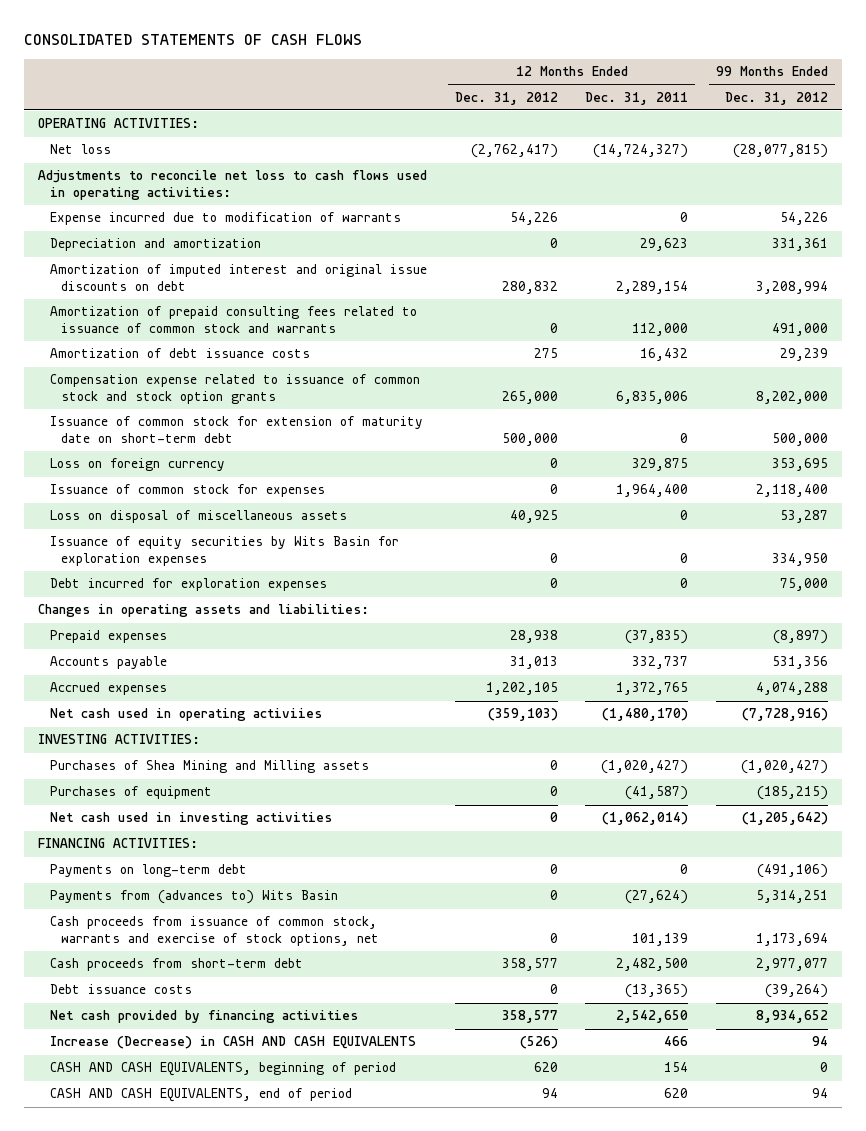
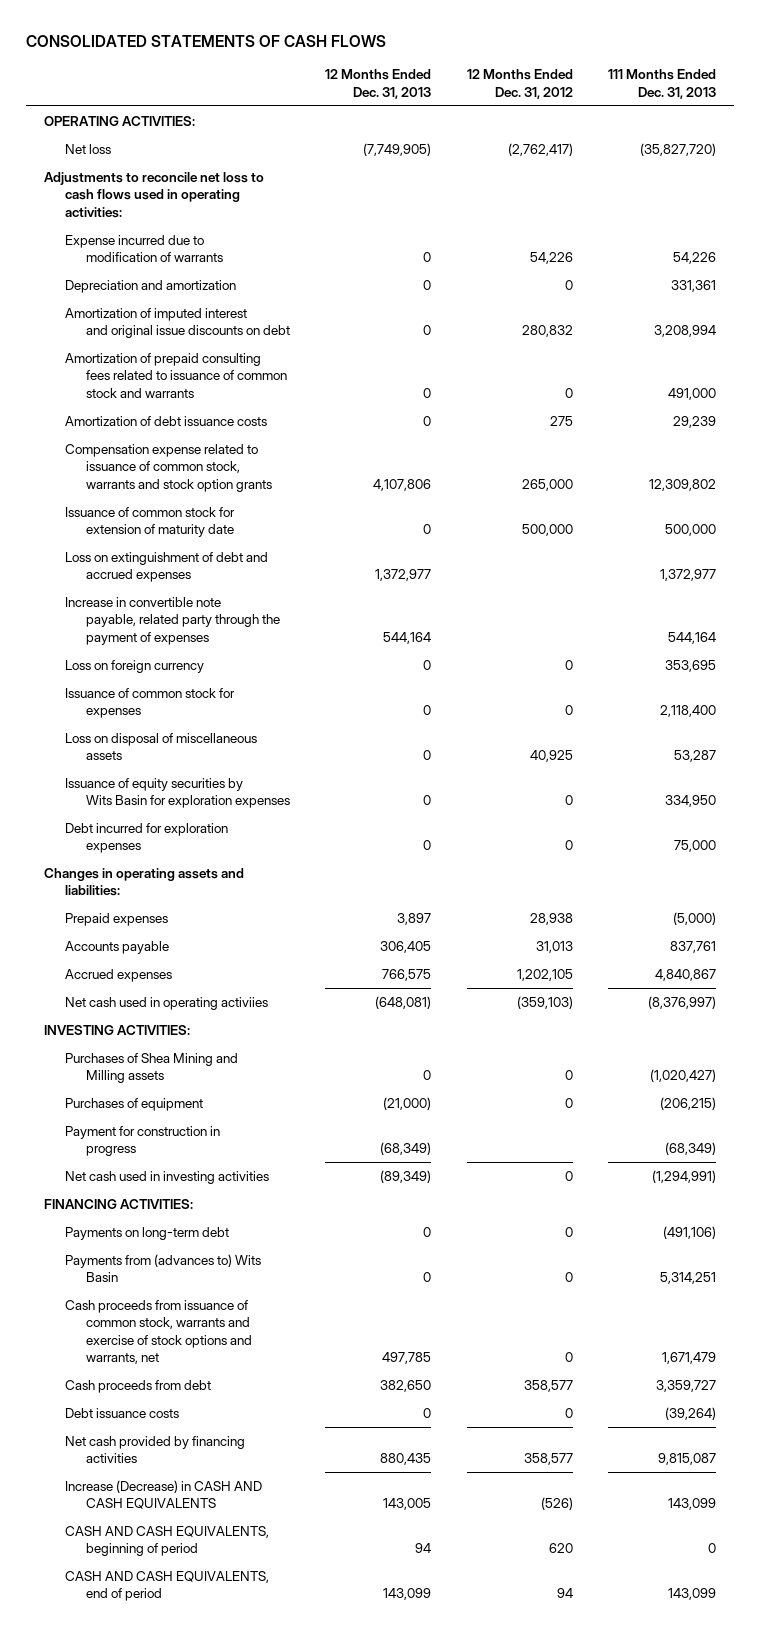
- | 12 Months Ended Dec. 31, 2012 | 12 Months Ended Dec. 31, 2011 | 99 Months Ended Dec. 31, 2012
+ | 12 Months Ended Dec. 31, 2013 | 12 Months Ended Dec. 31, 2012 | 111 Months Ended Dec. 31, 2013
- Compensation expense related to issuance of common stock and stock option grants | 265,000 | 6,835,006 | 8,202,000
- Issuance of common stock for extension of maturity date on short-term debt | 500,000 | 0 | 500,000
+ Compensation expense related to issuance of common stock, warrants and stock option grants | 4,107,806 | 265,000 | 12,309,802
+ Issuance of common stock for extension of maturity date | 0 | 500,000 | 500,000
+ Loss on extinguishment of debt and accrued expenses | 1,372,977 | | 1,372,977
+ Increase in convertible note payable, related party through the payment of expenses | 544,164 | | 544,164
+ Payment for construction in progress | (68,349) | | (68,349)
- Cash proceeds from issuance of common stock, warrants and exercise of stock options, net | 0 | 101,139 | 1,173,694
- Cash proceeds from short-term debt | 358,577 | 2,482,500 | 2,977,077
+ Cash proceeds from issuance of common stock, warrants and exercise of stock options and warrants, net | 497,785 | 0 | 1,671,479
+ Cash proceeds from debt | 382,650 | 358,577 | 3,359,727

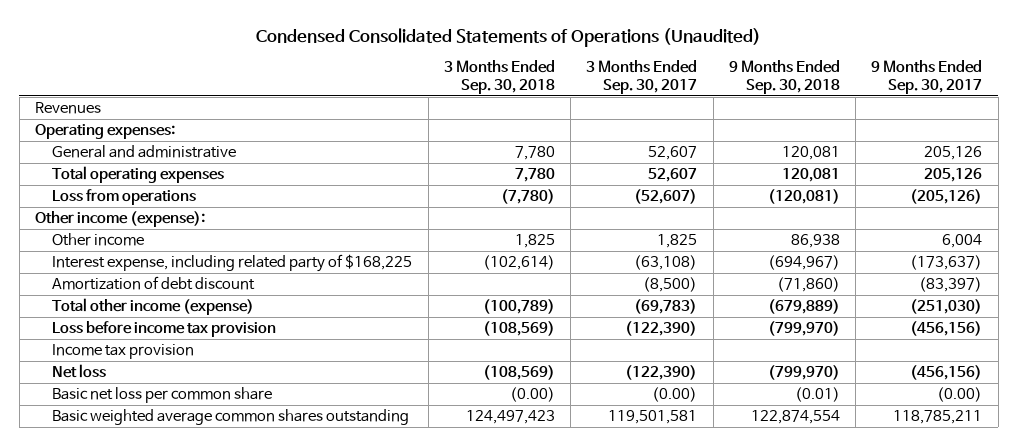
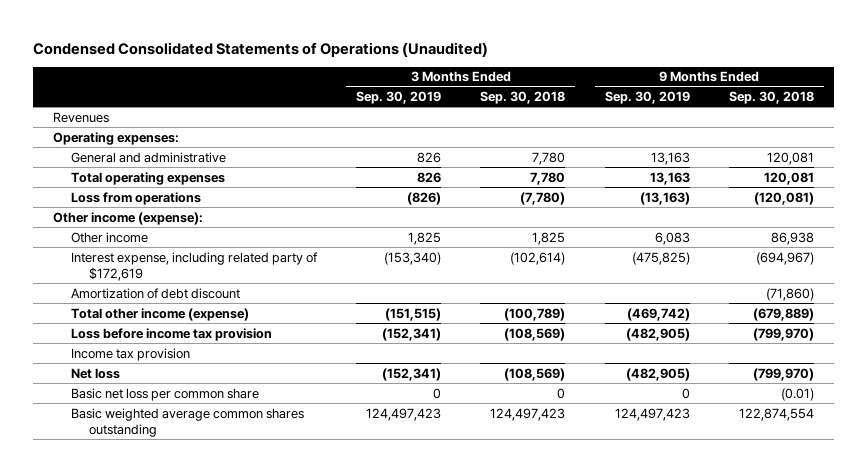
- | 3 Months Ended Sep. 30, 2018 | 3 Months Ended Sep. 30, 2017 | 9 Months Ended Sep. 30, 2018 | 9 Months Ended Sep. 30, 2017
+ | 3 Months Ended Sep. 30, 2019 | 3 Months Ended Sep. 30, 2018 | 9 Months Ended Sep. 30, 2019 | 9 Months Ended Sep. 30, 2018
- Interest expense, including related party of $168,225 | (102,614) | (63,108) | (694,967) | (173,637)
+ Interest expense, including related party of $172,619 | (153,340) | (102,614) | (475,825) | (694,967)
- Basic net loss per common share | (0.00) | (0.00) | (0.01) | (0.00)
+ Basic net loss per common share | 0 | 0 | 0 | (0.01)

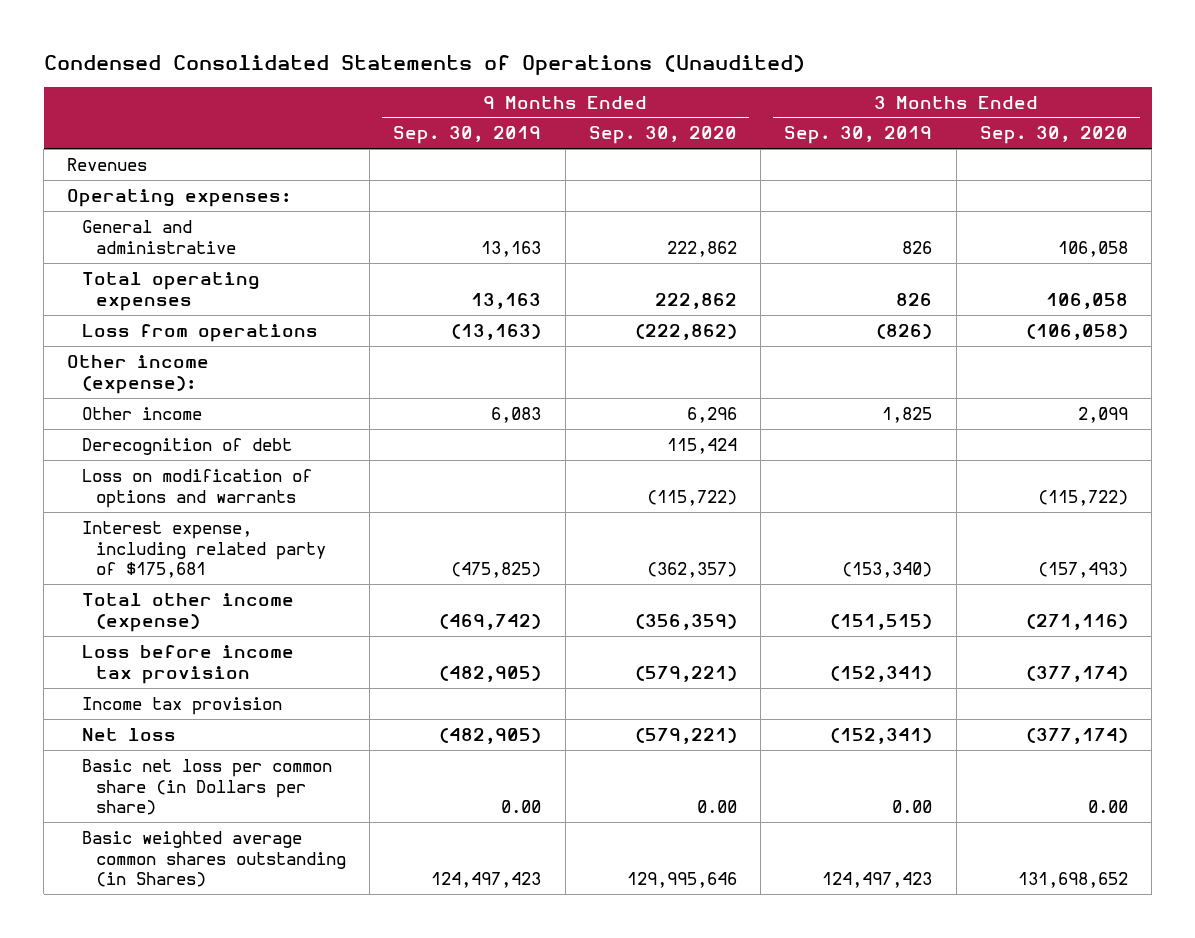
- | 3 Months Ended Sep. 30, 2019 | 3 Months Ended Sep. 30, 2018 | 9 Months Ended Sep. 30, 2019 | 9 Months Ended Sep. 30, 2018
+ | 9 Months Ended Sep. 30, 2019 | 9 Months Ended Sep. 30, 2020 | 3 Months Ended Sep. 30, 2019 | 3 Months Ended Sep. 30, 2020
- Interest expense, including related party of $172,619 | (153,340) | (102,614) | (475,825) | (694,967)
- Amortization of debt discount | | | | (71,860)
+ Derecognition of debt | | 115,424 | |
+ Loss on modification of options and warrants | | (115,722) | | (115,722)
+ Interest expense, including related party of $175,681 | (475,825) | (362,357) | (153,340) | (157,493)
- Basic net loss per common share | 0 | 0 | 0 | (0.01)
- Basic weighted average common shares outstanding | 124,497,423 | 124,497,423 | 124,497,423 | 122,874,554
+ Basic net loss per common share (in Dollars per share) | 0.00 | 0.00 | 0.00 | 0.00
+ Basic weighted average common shares outstanding (in Shares) | 124,497,423 | 129,995,646 | 124,497,423 | 131,698,652

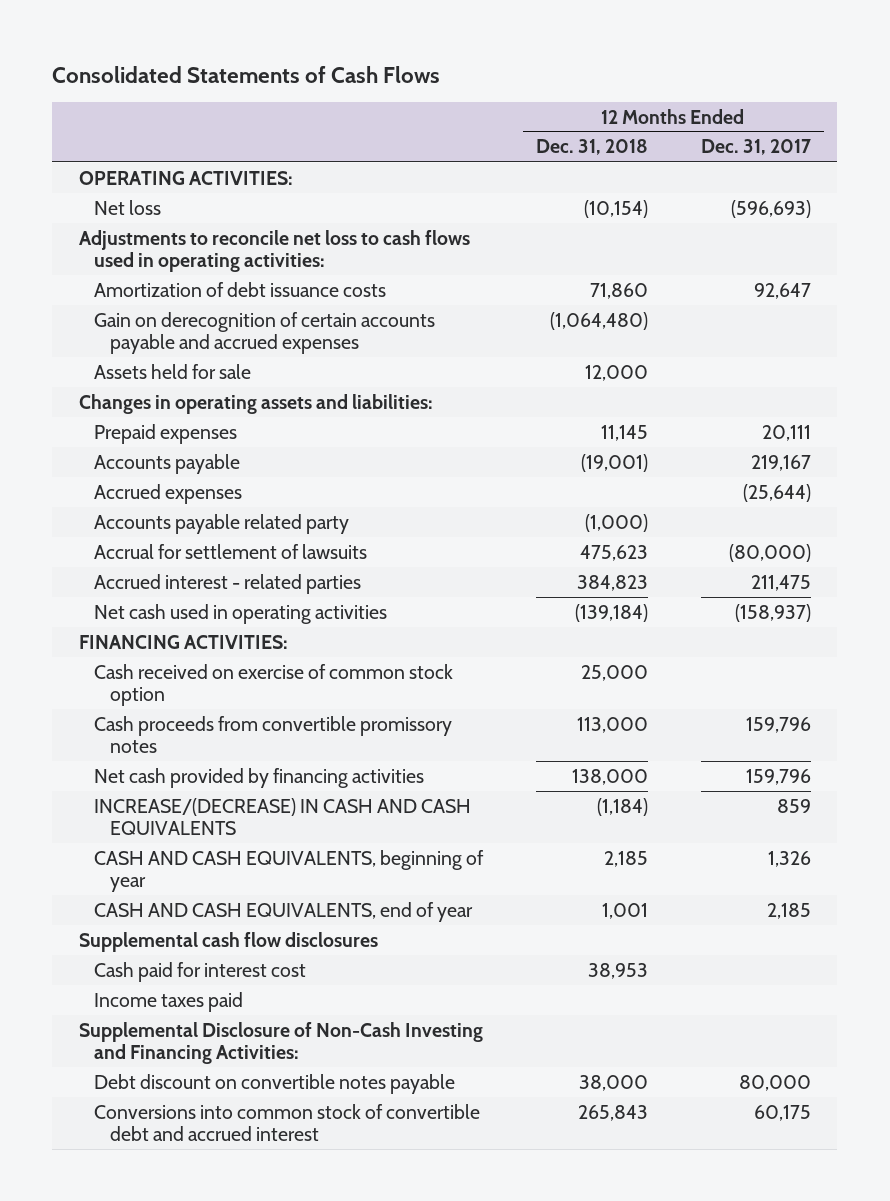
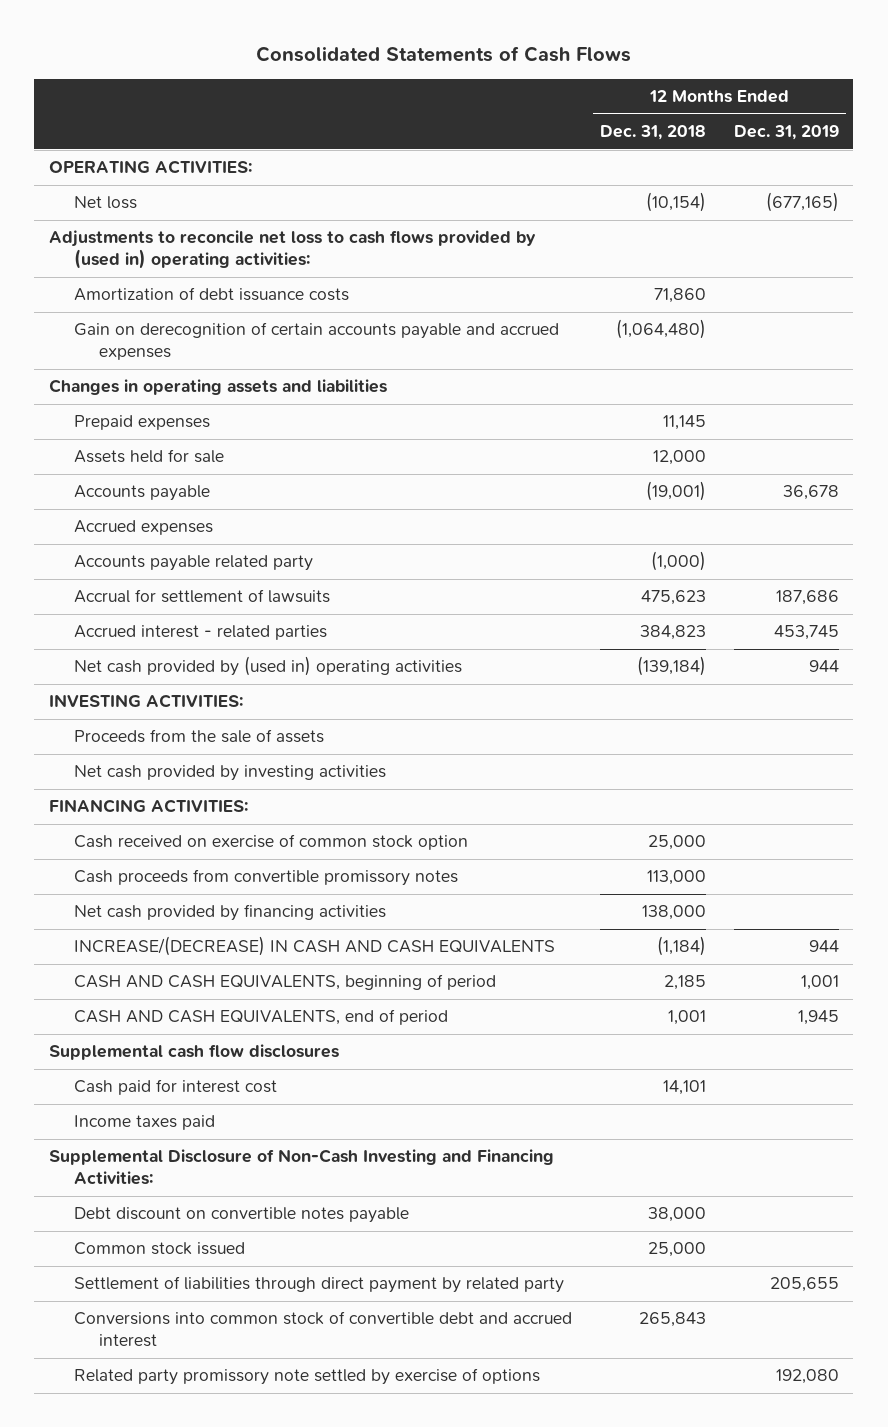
- | 12 Months Ended Dec. 31, 2018 | 12 Months Ended Dec. 31, 2017
+ | 12 Months Ended Dec. 31, 2018 | 12 Months Ended Dec. 31, 2019
- Adjustments to reconcile net loss to cash flows used in operating activities:
+ Adjustments to reconcile net loss to cash flows provided by (used in) operating activities:
- Changes in operating assets and liabilities:
+ Changes in operating assets and liabilities
moved down: Assets held for sale | 12,000 |
- Net cash used in operating activities | (139,184) | (158,937)
+ Net cash provided by (used in) operating activities | (139,184) | 944
+ INVESTING ACTIVITIES:
+ Proceeds from the sale of assets
+ Net cash provided by investing activities
- CASH AND CASH EQUIVALENTS, beginning of year | 2,185 | 1,326
- CASH AND CASH EQUIVALENTS, end of year | 1,001 | 2,185
+ CASH AND CASH EQUIVALENTS, beginning of period | 2,185 | 1,001
+ CASH AND CASH EQUIVALENTS, end of period | 1,001 | 1,945
- Cash paid for interest cost | 38,953 |
+ Cash paid for interest cost | 14,101 |
+ Common stock issued | 25,000 |
+ Settlement of liabilities through direct payment by related party | | 205,655
+ Related party promissory note settled by exercise of options | | 192,080

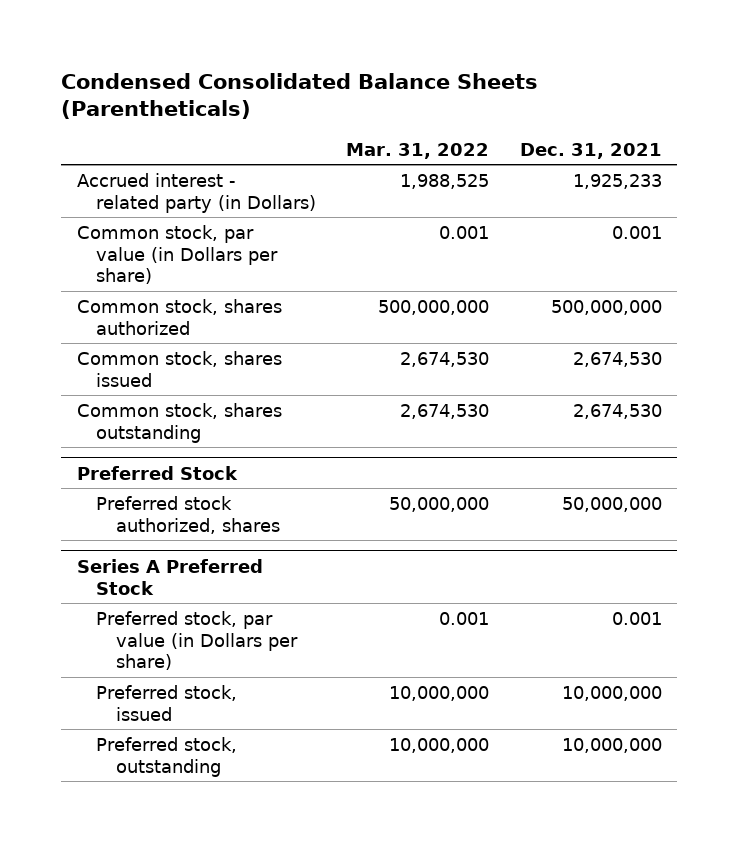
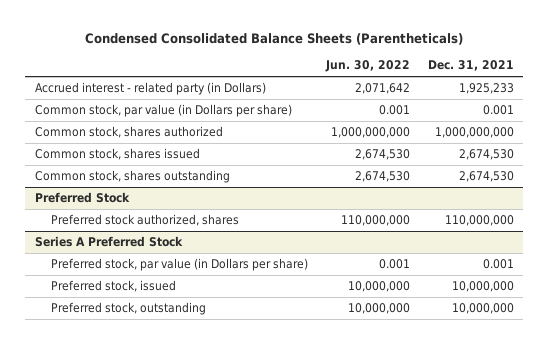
- | Mar. 31, 2022 | Dec. 31, 2021
+ | Jun. 30, 2022 | Dec. 31, 2021
- Common stock, shares authorized | 500,000,000 | 500,000,000
+ Common stock, shares authorized | 1,000,000,000 | 1,000,000,000
@ Preferred Stock
- Preferred stock authorized, shares | 50,000,000 | 50,000,000
+ Preferred stock authorized, shares | 110,000,000 | 110,000,000

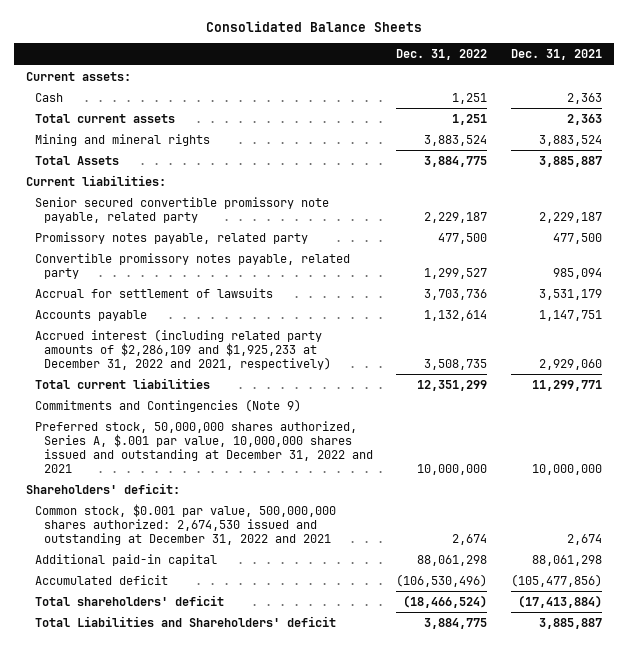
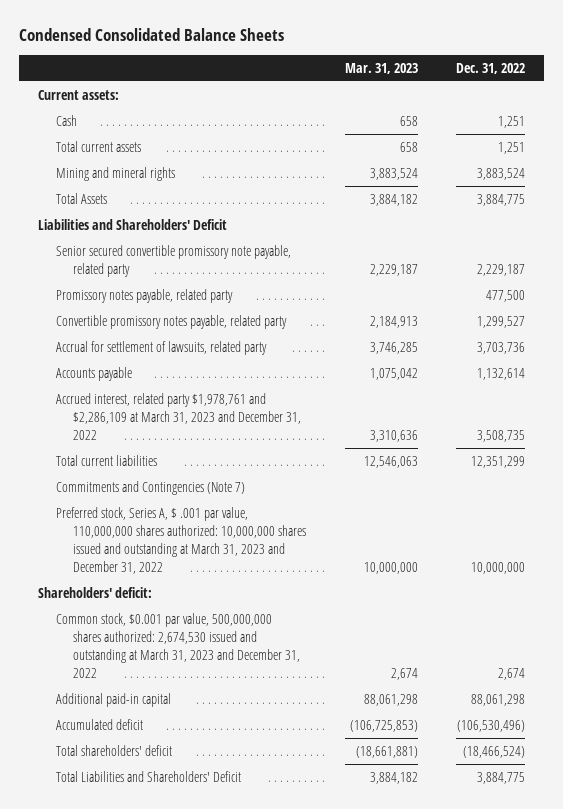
- Consolidated Balance Sheets
+ Condensed Consolidated Balance Sheets
- | Dec. 31, 2022 | Dec. 31, 2021
+ | Mar. 31, 2023 | Dec. 31, 2022
- Current liabilities:
+ Liabilities and Shareholders' Deficit
- Accrual for settlement of lawsuits | 3,703,736 | 3,531,179
+ Accrual for settlement of lawsuits, related party | 3,746,285 | 3,703,736
- Accrued interest (including related party amounts of $2,286,109 and $1,925,233 at December 31, 2022 and 2021, respectively) | 3,508,735 | 2,929,060
+ Accrued interest, related party $1,978,761 and $2,286,109 at March 31, 2023 and December 31, 2022 | 3,310,636 | 3,508,735
- Commitments and Contingencies (Note 9)
- Preferred stock, 50,000,000 shares authorized, Series A, $.001 par value, 10,000,000 shares issued and outstanding at December 31, 2022 and 2021 | 10,000,000 | 10,000,000
+ Commitments and Contingencies (Note 7)
+ Preferred stock, Series A, $ .001 par value, 110,000,000 shares authorized: 10,000,000 shares issued and outstanding at March 31, 2023 and December 31, 2022 | 10,000,000 | 10,000,000
- Common stock, $0.001 par value, 500,000,000 shares authorized: 2,674,530 issued and outstanding at December 31, 2022 and 2021 | 2,674 | 2,674
+ Common stock, $0.001 par value, 500,000,000 shares authorized: 2,674,530 issued and outstanding at March 31, 2023 and December 31, 2022 | 2,674 | 2,674
- Total Liabilities and Shareholders' deficit | 3,884,775 | 3,885,887
+ Total Liabilities and Shareholders' Deficit | 3,884,182 | 3,884,775

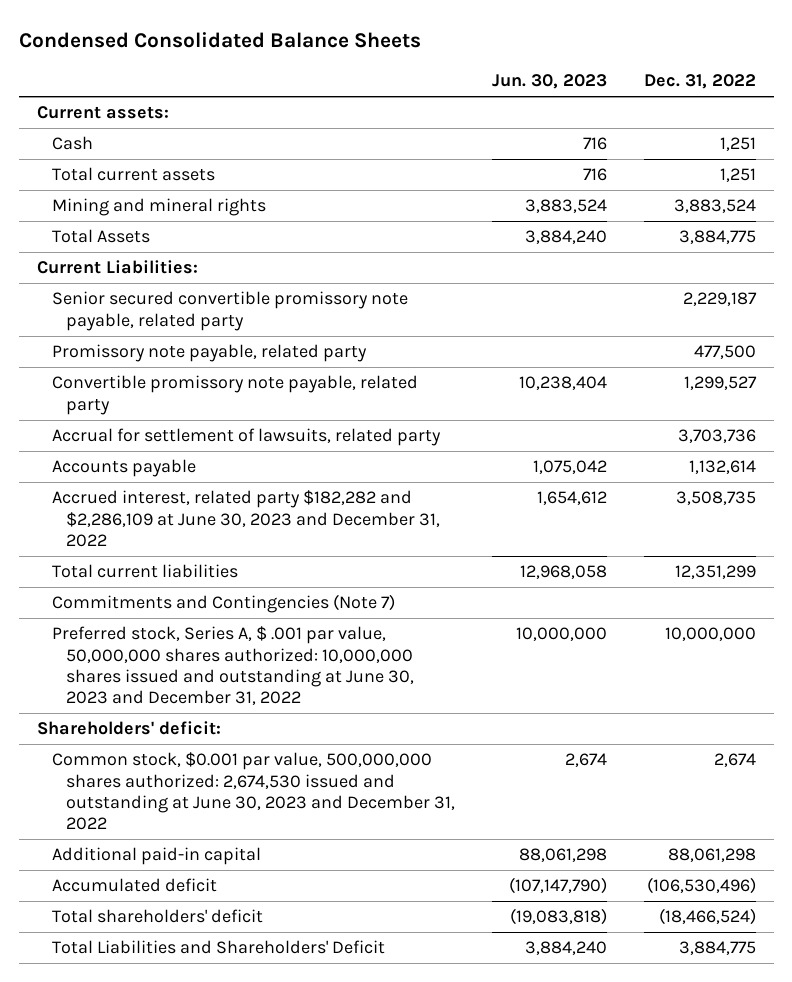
- | Mar. 31, 2023 | Dec. 31, 2022
+ | Jun. 30, 2023 | Dec. 31, 2022
- Liabilities and Shareholders' Deficit
+ Current Liabilities:
- Promissory notes payable, related party | | 477,500
- Convertible promissory notes payable, related party | 2,184,913 | 1,299,527
+ Promissory note payable, related party | | 477,500
+ Convertible promissory note payable, related party | 10,238,404 | 1,299,527
- Accrued interest, related party $1,978,761 and $2,286,109 at March 31, 2023 and December 31, 2022 | 3,310,636 | 3,508,735
+ Accrued interest, related party $182,282 and $2,286,109 at June 30, 2023 and December 31, 2022 | 1,654,612 | 3,508,735
- Preferred stock, Series A, $ .001 par value, 110,000,000 shares authorized: 10,000,000 shares issued and outstanding at March 31, 2023 and December 31, 2022 | 10,000,000 | 10,000,000
+ Preferred stock, Series A, $ .001 par value, 50,000,000 shares authorized: 10,000,000 shares issued and outstanding at June 30, 2023 and December 31, 2022 | 10,000,000 | 10,000,000
- Common stock, $0.001 par value, 500,000,000 shares authorized: 2,674,530 issued and outstanding at March 31, 2023 and December 31, 2022 | 2,674 | 2,674
+ Common stock, $0.001 par value, 500,000,000 shares authorized: 2,674,530 issued and outstanding at June 30, 2023 and December 31, 2022 | 2,674 | 2,674

